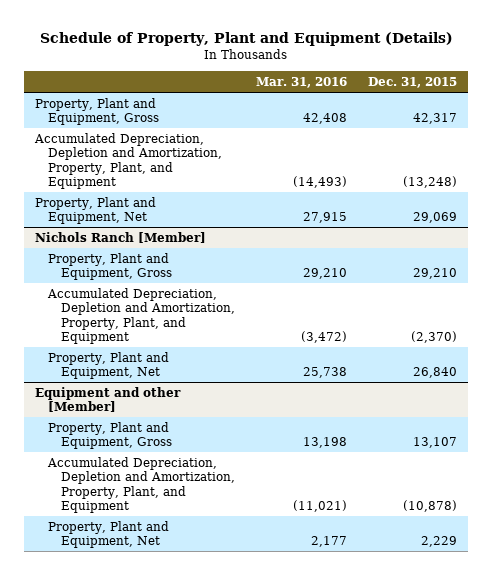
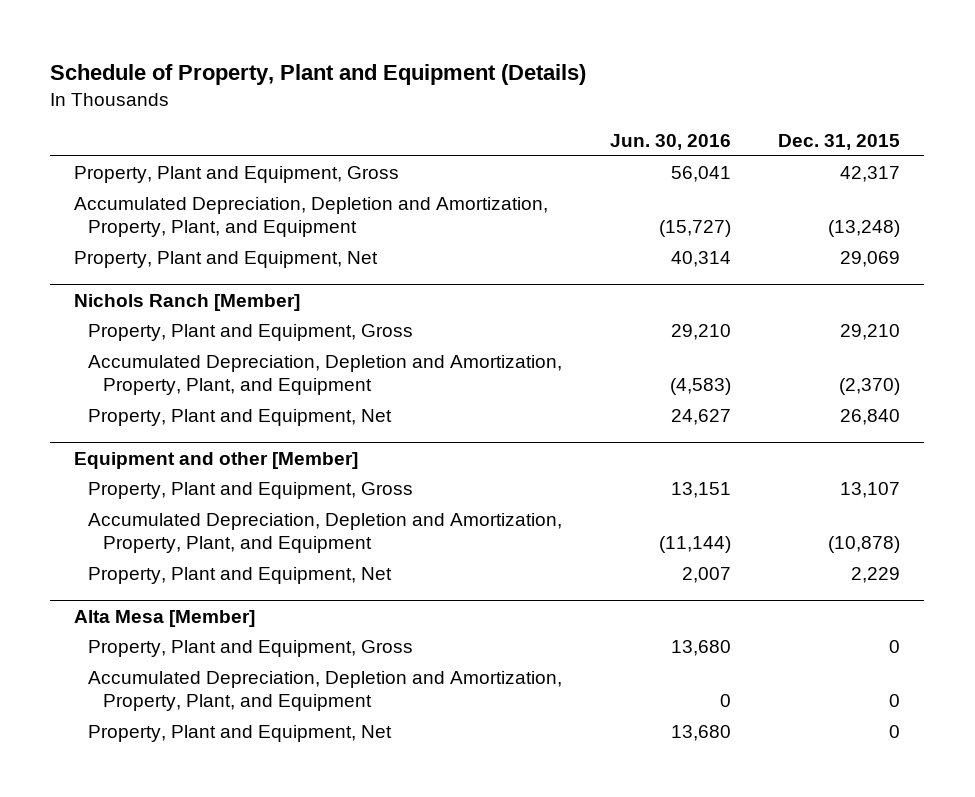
- | Mar. 31, 2016 | Dec. 31, 2015
+ | Jun. 30, 2016 | Dec. 31, 2015
+ Alta Mesa [Member]
+ Property, Plant and Equipment, Gross | 13,680 | 0
+ Accumulated Depreciation, Depletion and Amortization, Property, Plant, and Equipment | 0 | 0
+ Property, Plant and Equipment, Net | 13,680 | 0

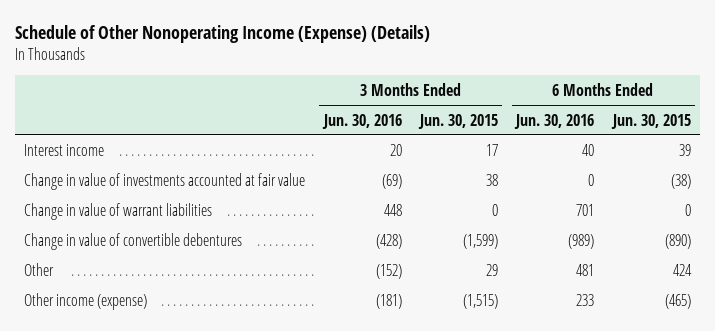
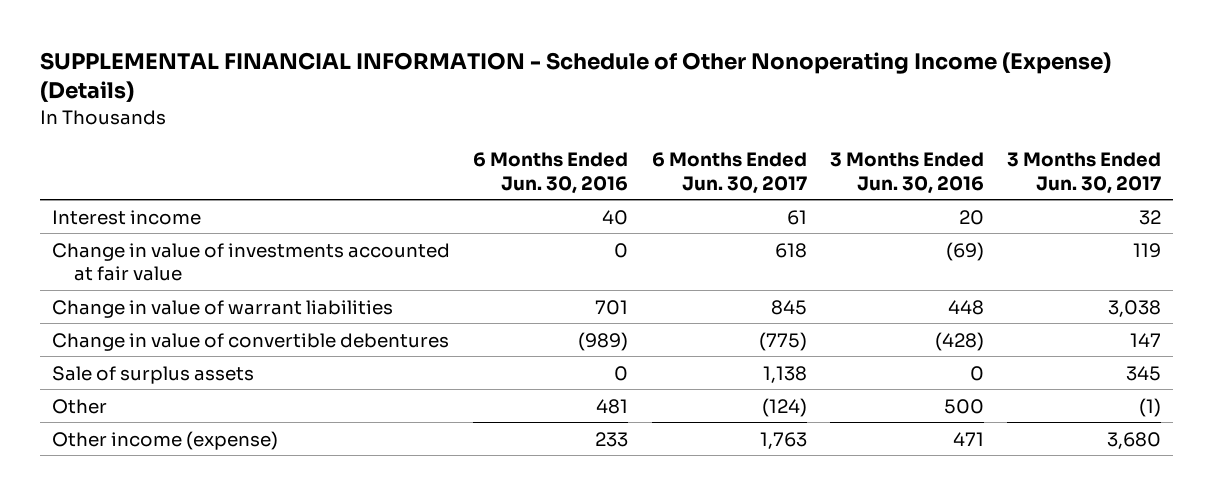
- Schedule of Other Nonoperating Income (Expense) (Details)
+ SUPPLEMENTAL FINANCIAL INFORMATION - Schedule of Other Nonoperating Income (Expense) (Details)
- | 3 Months Ended Jun. 30, 2016 | 3 Months Ended Jun. 30, 2015 | 6 Months Ended Jun. 30, 2016 | 6 Months Ended Jun. 30, 2015
+ | 6 Months Ended Jun. 30, 2016 | 6 Months Ended Jun. 30, 2017 | 3 Months Ended Jun. 30, 2016 | 3 Months Ended Jun. 30, 2017
- Other | (152) | 29 | 481 | 424
- Other income (expense) | (181) | (1,515) | 233 | (465)
+ Sale of surplus assets | 0 | 1,138 | 0 | 345
+ Other | 481 | (124) | 500 | (1)
+ Other income (expense) | 233 | 1,763 | 471 | 3,680

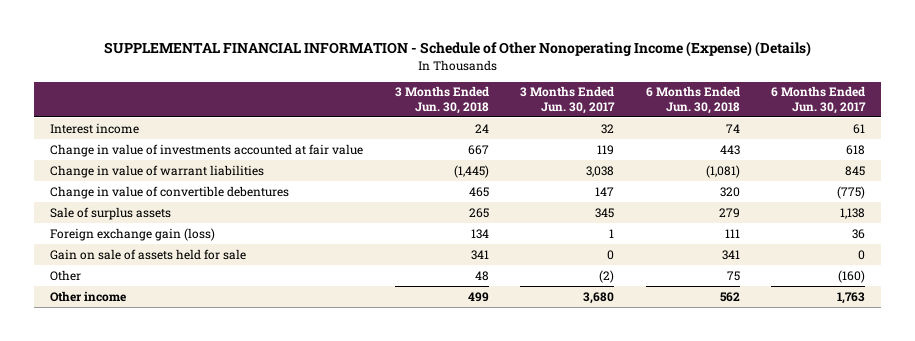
- | 6 Months Ended Jun. 30, 2016 | 6 Months Ended Jun. 30, 2017 | 3 Months Ended Jun. 30, 2016 | 3 Months Ended Jun. 30, 2017
+ | 3 Months Ended Jun. 30, 2018 | 3 Months Ended Jun. 30, 2017 | 6 Months Ended Jun. 30, 2018 | 6 Months Ended Jun. 30, 2017
- Other | 481 | (124) | 500 | (1)
- Other income (expense) | 233 | 1,763 | 471 | 3,680
+ Foreign exchange gain (loss) | 134 | 1 | 111 | 36
+ Gain on sale of assets held for sale | 341 | 0 | 341 | 0
+ Other | 48 | (2) | 75 | (160)
+ Other income | 499 | 3,680 | 562 | 1,763

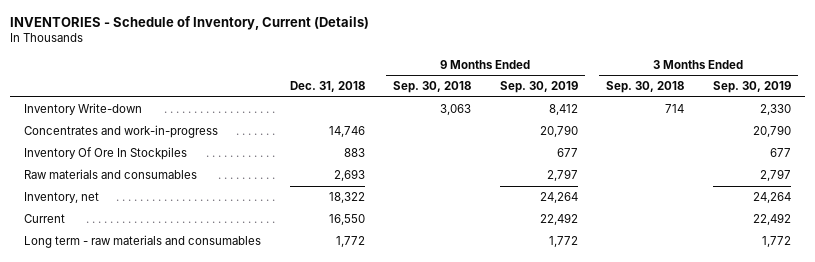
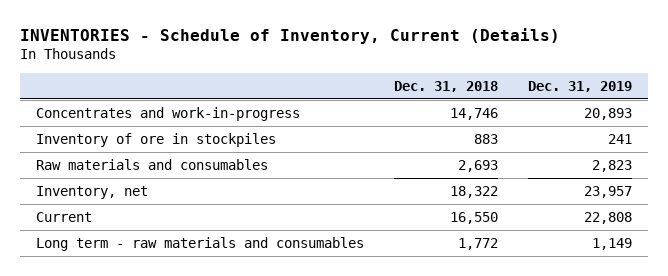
- | Dec. 31, 2018 | 9 Months Ended Sep. 30, 2018 | 9 Months Ended Sep. 30, 2019 | 3 Months Ended Sep. 30, 2018 | 3 Months Ended Sep. 30, 2019
+ | Dec. 31, 2018 | Dec. 31, 2019
- Inventory Write-down | | 3,063 | 8,412 | 714 | 2,330
- Inventory Of Ore In Stockpiles | 883 | | 677 | | 677
+ Inventory of ore in stockpiles | 883 | 241

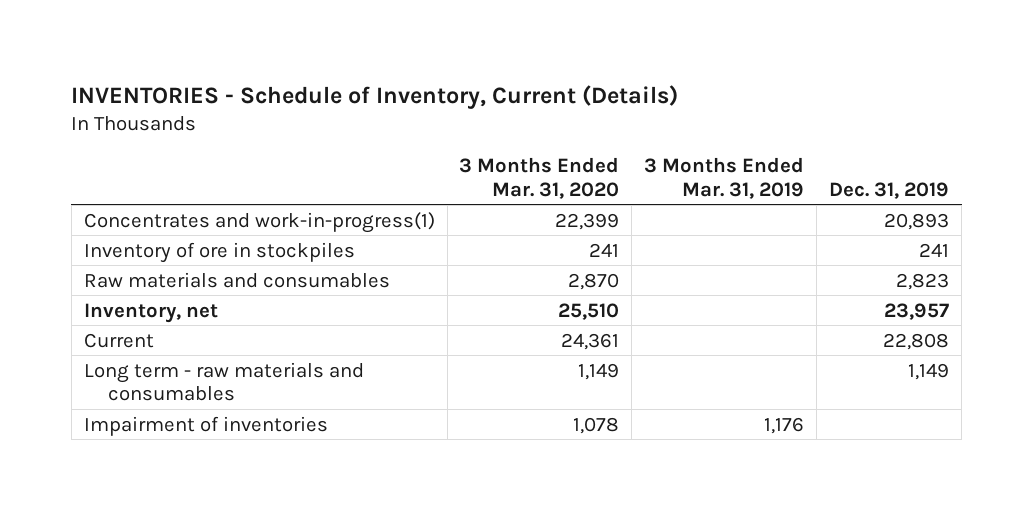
- | Dec. 31, 2018 | Dec. 31, 2019
+ | 3 Months Ended Mar. 31, 2020 | 3 Months Ended Mar. 31, 2019 | Dec. 31, 2019
- Concentrates and work-in-progress | 14,746 | 20,893
+ Concentrates and work-in-progress(1) | 22,399 | | 20,893
+ Impairment of inventories | 1,078 | 1,176 |

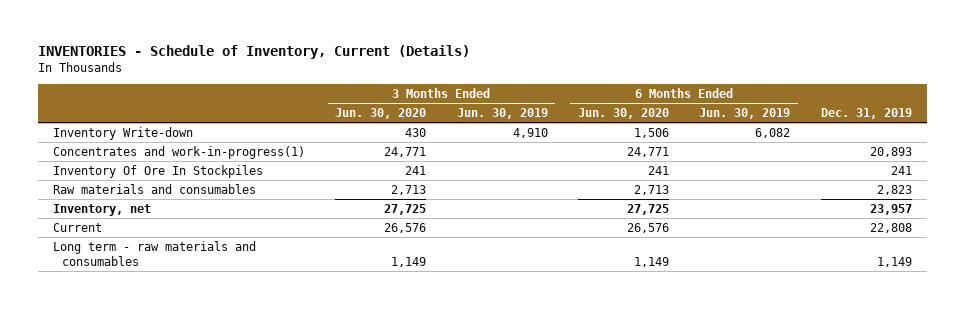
- | 3 Months Ended Mar. 31, 2020 | 3 Months Ended Mar. 31, 2019 | Dec. 31, 2019
+ | 3 Months Ended Jun. 30, 2020 | 3 Months Ended Jun. 30, 2019 | 6 Months Ended Jun. 30, 2020 | 6 Months Ended Jun. 30, 2019 | Dec. 31, 2019
+ Inventory Write-down | 430 | 4,910 | 1,506 | 6,082 |
- Inventory of ore in stockpiles | 241 | | 241
+ Inventory Of Ore In Stockpiles | 241 | | 241 | | 241
- Impairment of inventories | 1,078 | 1,176 |

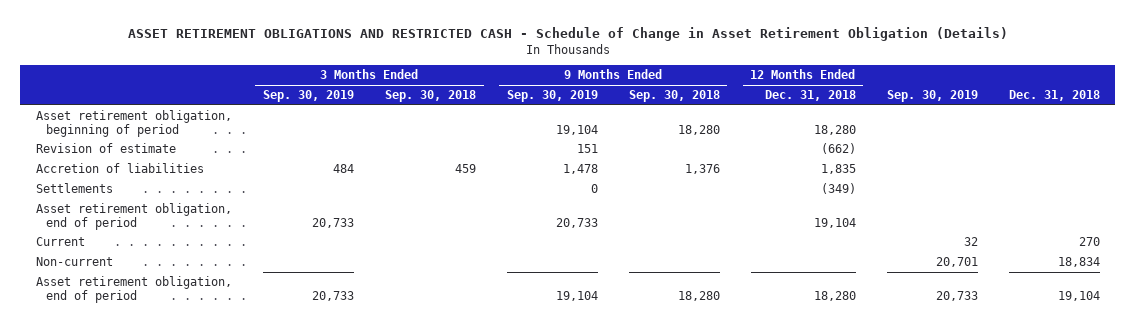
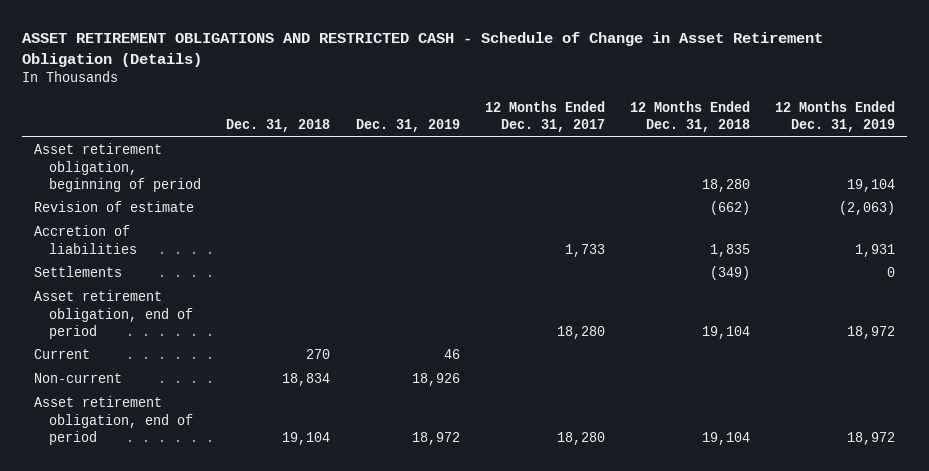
- | 3 Months Ended Sep. 30, 2019 | 3 Months Ended Sep. 30, 2018 | 9 Months Ended Sep. 30, 2019 | 9 Months Ended Sep. 30, 2018 | 12 Months Ended Dec. 31, 2018 | Sep. 30, 2019 | Dec. 31, 2018
+ | Dec. 31, 2018 | Dec. 31, 2019 | 12 Months Ended Dec. 31, 2017 | 12 Months Ended Dec. 31, 2018 | 12 Months Ended Dec. 31, 2019
- Asset retirement obligation, end of period | 20,733 | | 19,104 | 18,280 | 18,280 | 20,733 | 19,104
+ Asset retirement obligation, end of period | 19,104 | 18,972 | 18,280 | 19,104 | 18,972

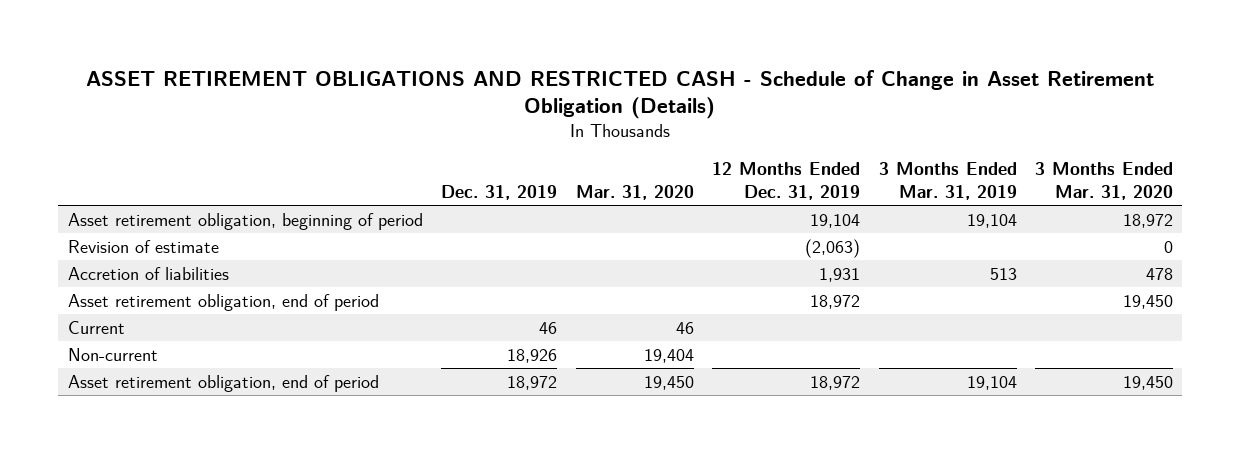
- | Dec. 31, 2018 | Dec. 31, 2019 | 12 Months Ended Dec. 31, 2017 | 12 Months Ended Dec. 31, 2018 | 12 Months Ended Dec. 31, 2019
+ | Dec. 31, 2019 | Mar. 31, 2020 | 12 Months Ended Dec. 31, 2019 | 3 Months Ended Mar. 31, 2019 | 3 Months Ended Mar. 31, 2020
- Settlements | | | | (349) | 0

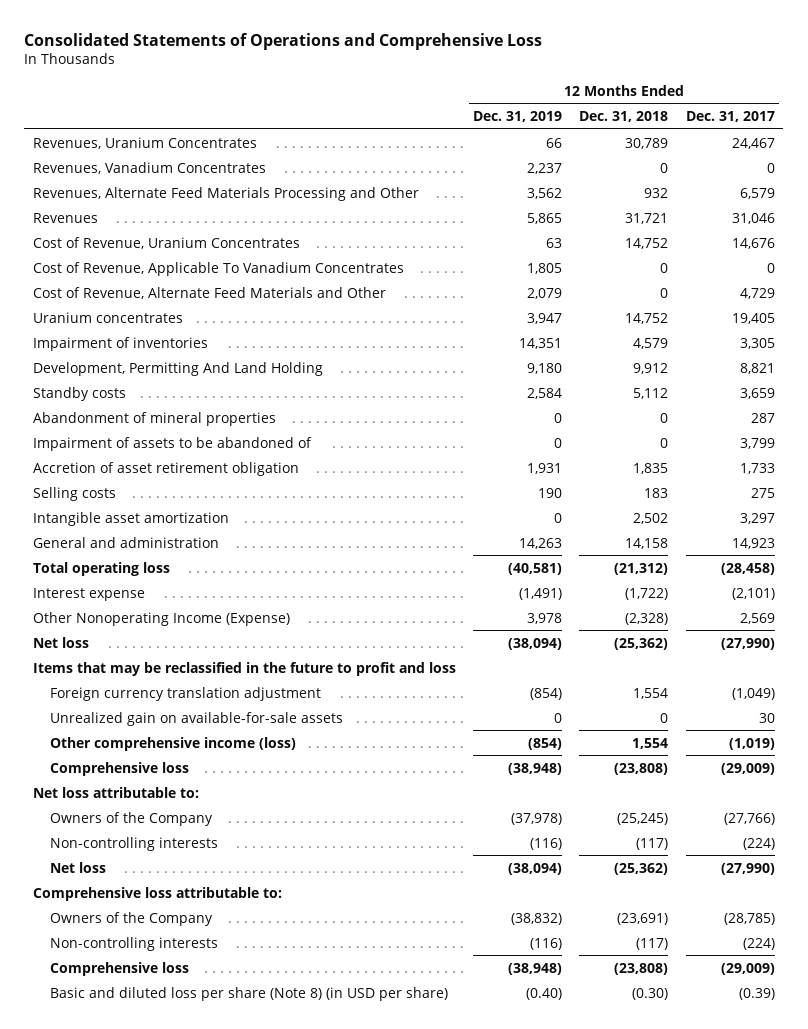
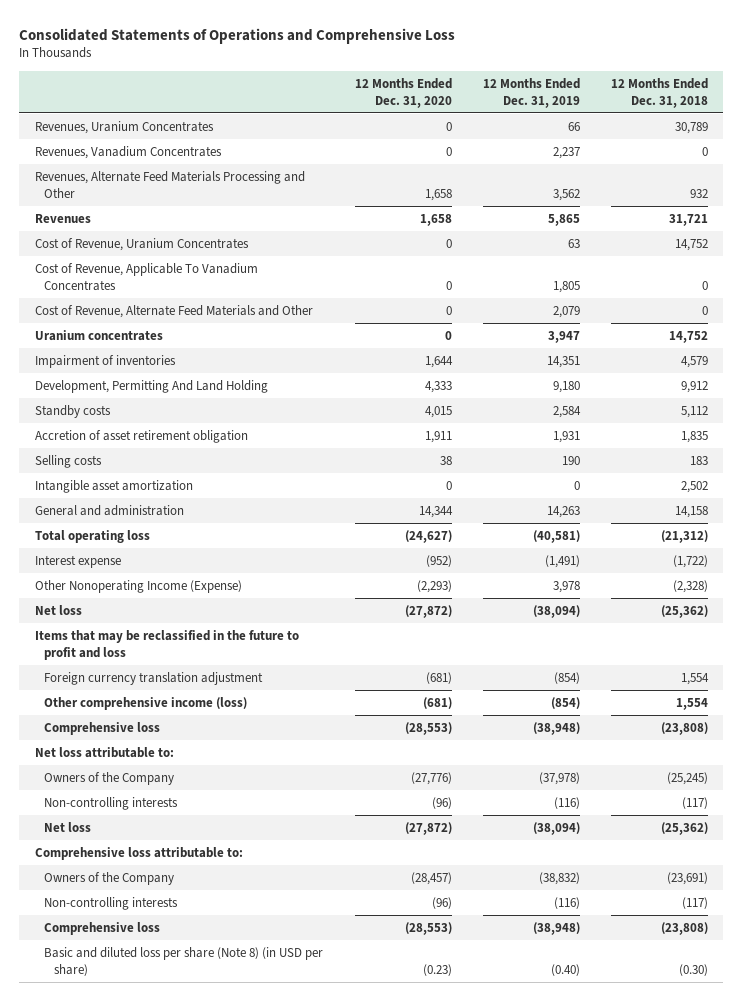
- | 12 Months Ended Dec. 31, 2019 | 12 Months Ended Dec. 31, 2018 | 12 Months Ended Dec. 31, 2017
+ | 12 Months Ended Dec. 31, 2020 | 12 Months Ended Dec. 31, 2019 | 12 Months Ended Dec. 31, 2018
- Abandonment of mineral properties | 0 | 0 | 287
- Impairment of assets to be abandoned of | 0 | 0 | 3,799
- Unrealized gain on available-for-sale assets | 0 | 0 | 30

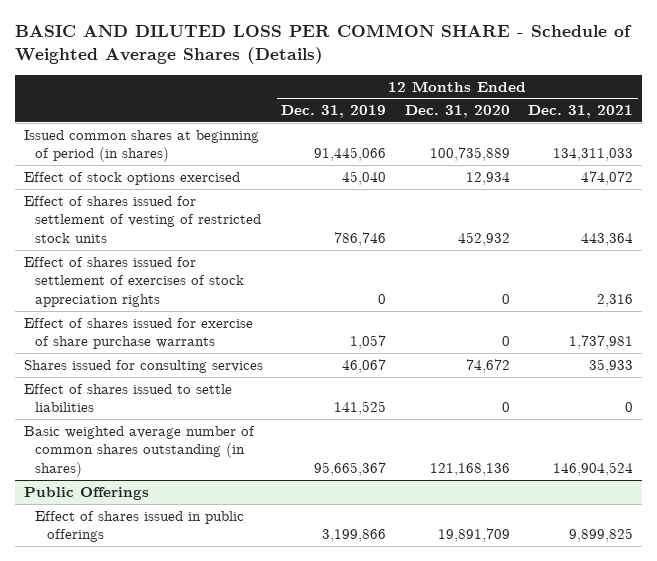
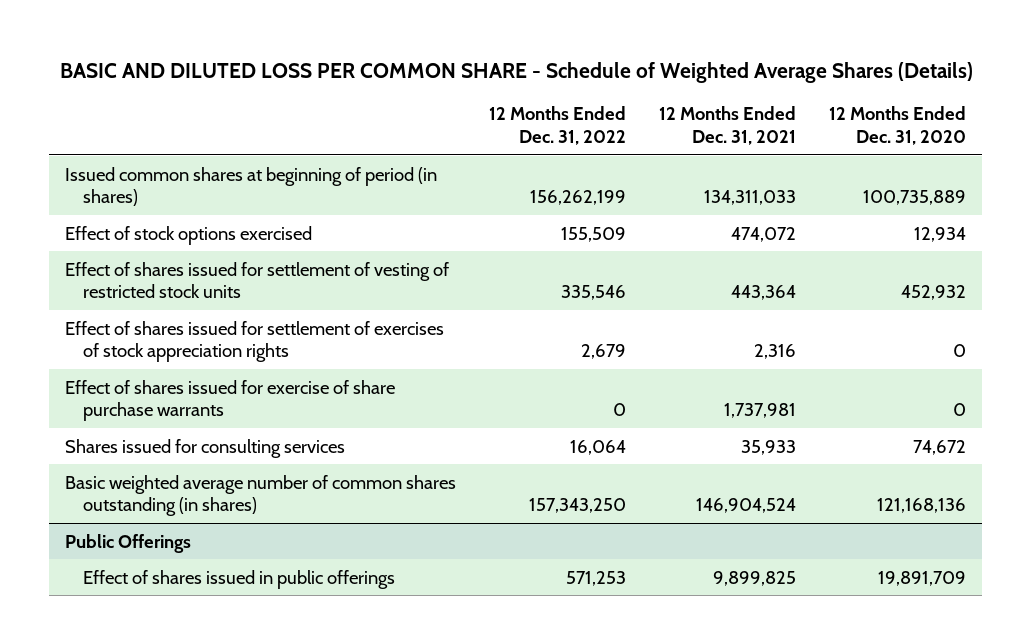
- | 12 Months Ended Dec. 31, 2019 | 12 Months Ended Dec. 31, 2020 | 12 Months Ended Dec. 31, 2021
+ | 12 Months Ended Dec. 31, 2022 | 12 Months Ended Dec. 31, 2021 | 12 Months Ended Dec. 31, 2020
- Effect of shares issued to settle liabilities | 141,525 | 0 | 0

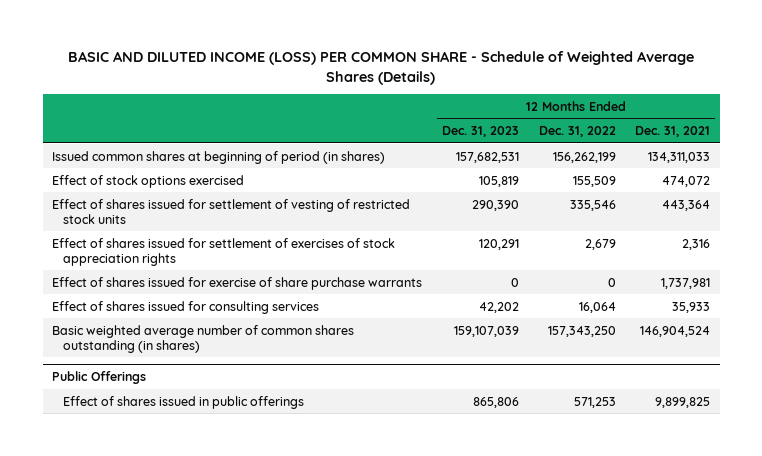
- BASIC AND DILUTED LOSS PER COMMON SHARE - Schedule of Weighted Average Shares (Details)
+ BASIC AND DILUTED INCOME (LOSS) PER COMMON SHARE - Schedule of Weighted Average Shares (Details)
- | 12 Months Ended Dec. 31, 2022 | 12 Months Ended Dec. 31, 2021 | 12 Months Ended Dec. 31, 2020
+ | 12 Months Ended Dec. 31, 2023 | 12 Months Ended Dec. 31, 2022 | 12 Months Ended Dec. 31, 2021
- Shares issued for consulting services | 16,064 | 35,933 | 74,672
+ Effect of shares issued for consulting services | 42,202 | 16,064 | 35,933

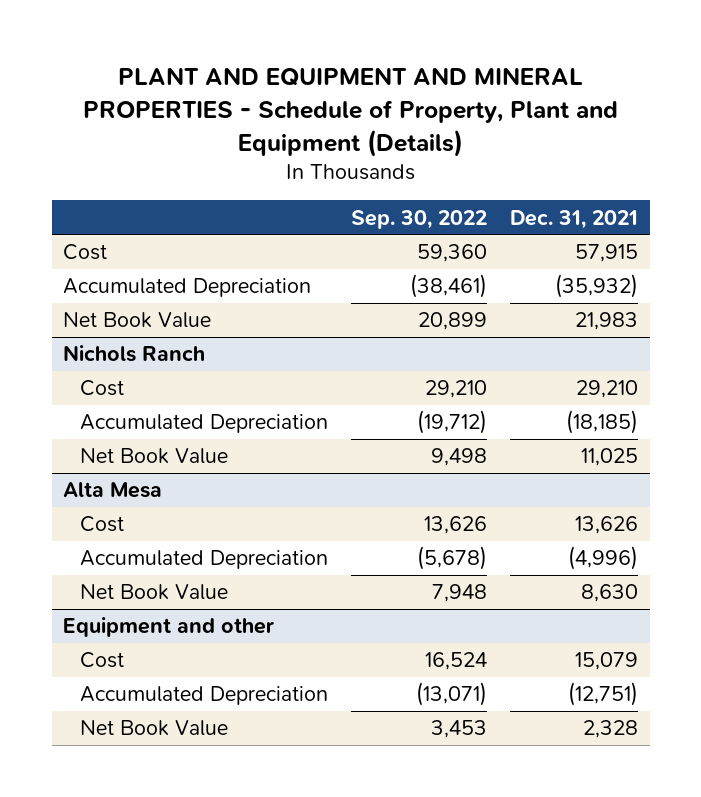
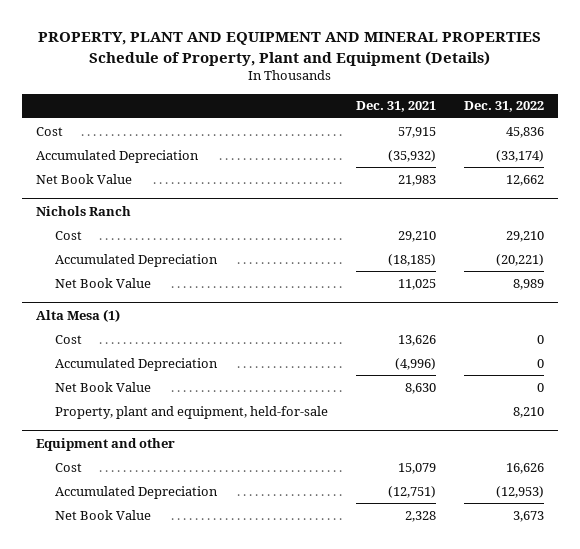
- PLANT AND EQUIPMENT AND MINERAL PROPERTIES - Schedule of Property, Plant and Equipment (Details)
+ PROPERTY, PLANT AND EQUIPMENT AND MINERAL PROPERTIES Schedule of Property, Plant and Equipment (Details)
- | Sep. 30, 2022 | Dec. 31, 2021
+ | Dec. 31, 2021 | Dec. 31, 2022
- Alta Mesa
+ Alta Mesa (1)
+ Property, plant and equipment, held-for-sale | | 8,210

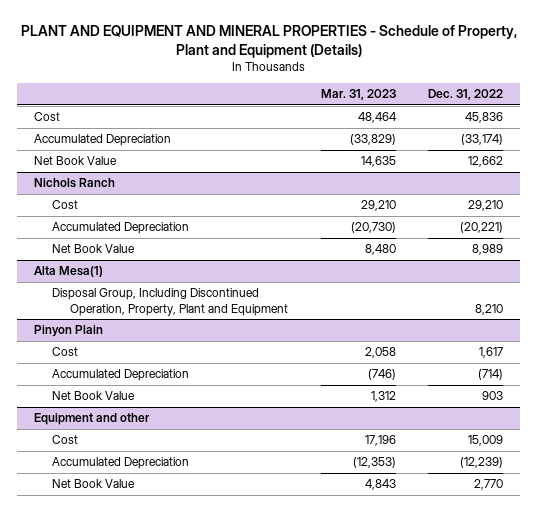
- PROPERTY, PLANT AND EQUIPMENT AND MINERAL PROPERTIES Schedule of Property, Plant and Equipment (Details)
+ PLANT AND EQUIPMENT AND MINERAL PROPERTIES - Schedule of Property, Plant and Equipment (Details)
- | Dec. 31, 2021 | Dec. 31, 2022
+ | Mar. 31, 2023 | Dec. 31, 2022
- Alta Mesa (1)
- Cost | 13,626 | 0
- Accumulated Depreciation | (4,996) | 0
- Net Book Value | 8,630 | 0
- Property, plant and equipment, held-for-sale | | 8,210
+ Alta Mesa(1)
+ Disposal Group, Including Discontinued Operation, Property, Plant and Equipment | | 8,210
+ Pinyon Plain
+ Cost | 2,058 | 1,617
+ Accumulated Depreciation | (746) | (714)
+ Net Book Value | 1,312 | 903
@ Equipment and other
- Cost | 15,079 | 16,626
- Accumulated Depreciation | (12,751) | (12,953)
- Net Book Value | 2,328 | 3,673
+ Cost | 17,196 | 15,009
+ Accumulated Depreciation | (12,353) | (12,239)
+ Net Book Value | 4,843 | 2,770

